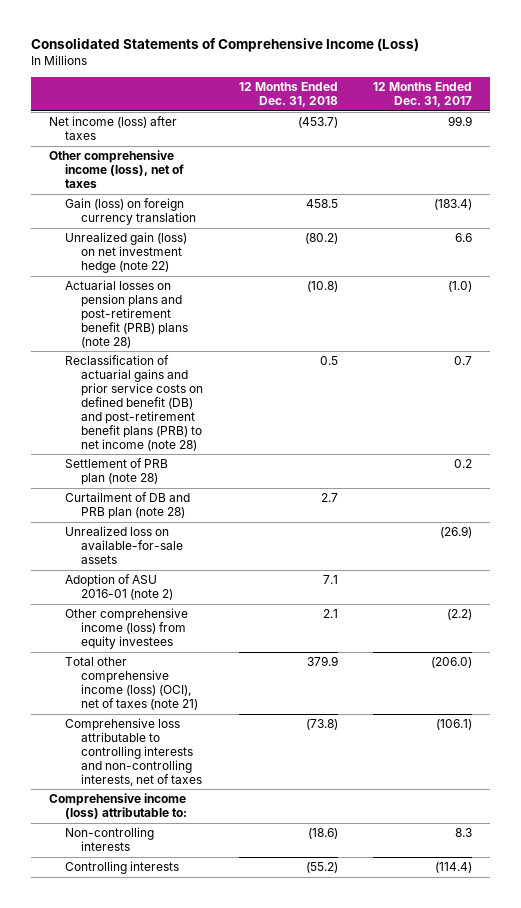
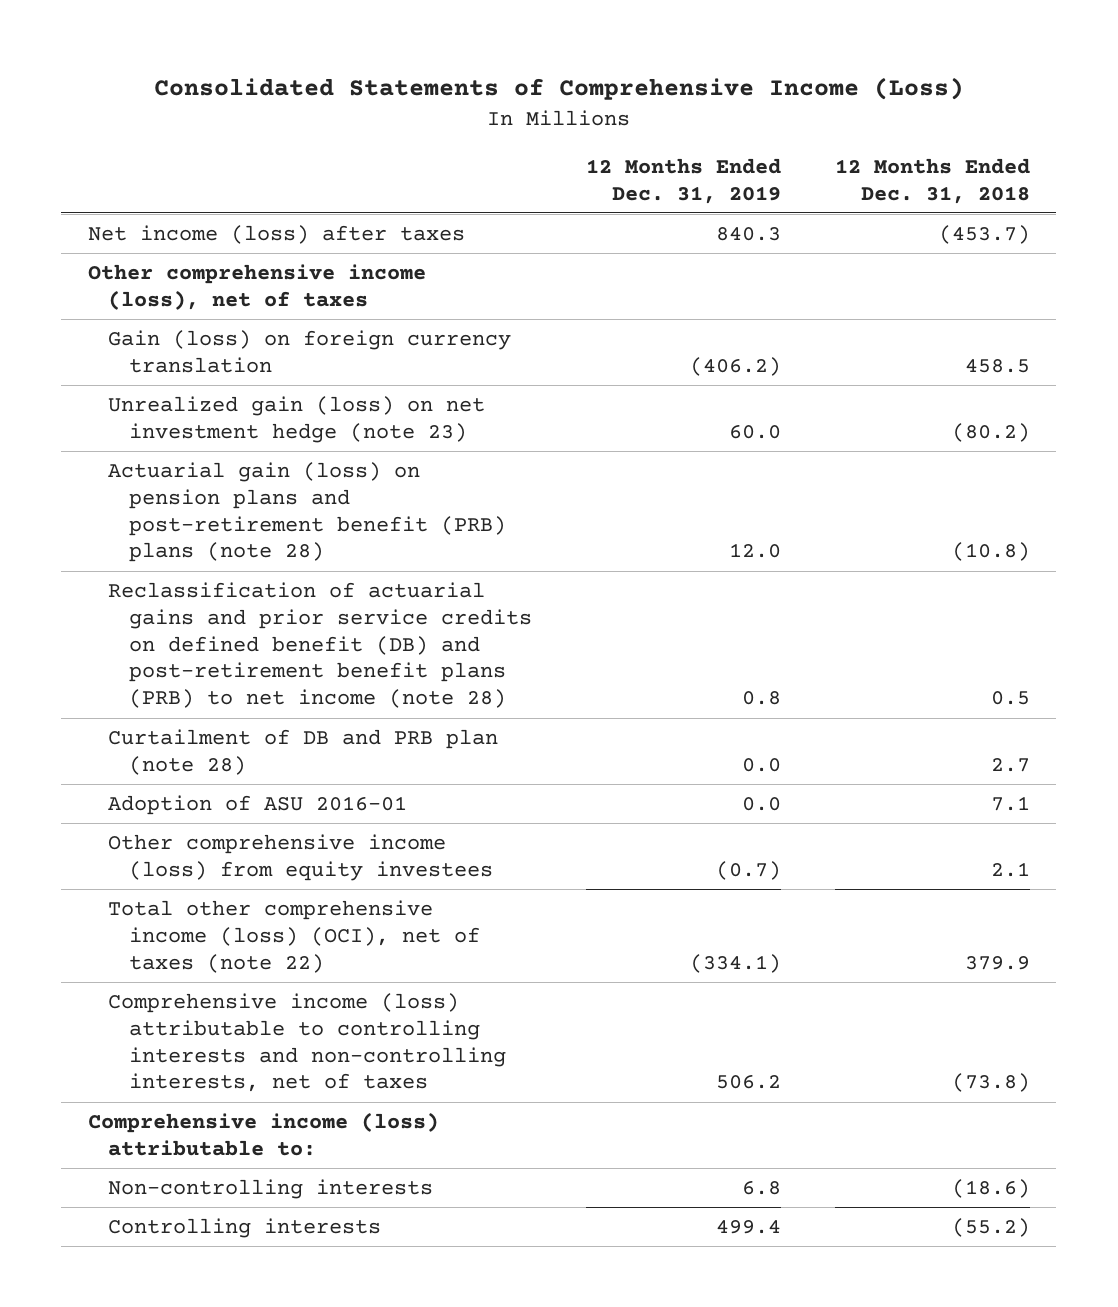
- | 12 Months Ended Dec. 31, 2018 | 12 Months Ended Dec. 31, 2017
+ | 12 Months Ended Dec. 31, 2019 | 12 Months Ended Dec. 31, 2018
- Unrealized gain (loss) on net investment hedge (note 22) | (80.2) | 6.6
- Actuarial losses on pension plans and post-retirement benefit (PRB) plans (note 28) | (10.8) | (1.0)
- Reclassification of actuarial gains and prior service costs on defined benefit (DB) and post-retirement benefit plans (PRB) to net income (note 28) | 0.5 | 0.7
- Settlement of PRB plan (note 28) | | 0.2
+ Unrealized gain (loss) on net investment hedge (note 23) | 60.0 | (80.2)
+ Actuarial gain (loss) on pension plans and post-retirement benefit (PRB) plans (note 28) | 12.0 | (10.8)
+ Reclassification of actuarial gains and prior service credits on defined benefit (DB) and post-retirement benefit plans (PRB) to net income (note 28) | 0.8 | 0.5
- Unrealized loss on available-for-sale assets | | (26.9)
- Adoption of ASU 2016-01 (note 2) | 7.1 |
+ Adoption of ASU 2016-01 | 0.0 | 7.1
- Total other comprehensive income (loss) (OCI), net of taxes (note 21) | 379.9 | (206.0)
- Comprehensive loss attributable to controlling interests and non-controlling interests, net of taxes | (73.8) | (106.1)
+ Total other comprehensive income (loss) (OCI), net of taxes (note 22) | (334.1) | 379.9
+ Comprehensive income (loss) attributable to controlling interests and non-controlling interests, net of taxes | 506.2 | (73.8)

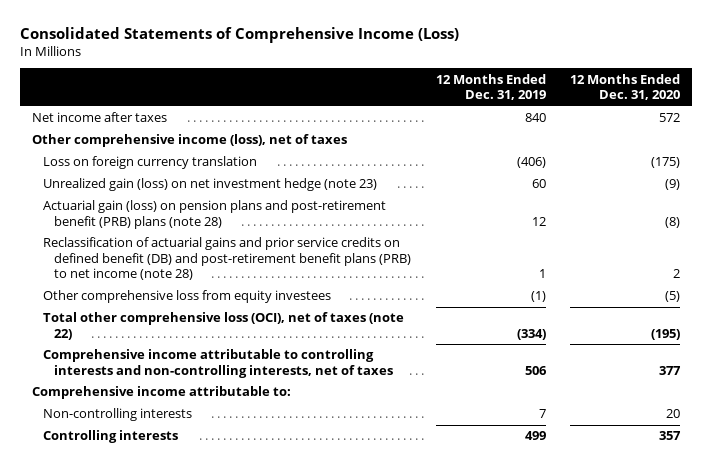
- | 12 Months Ended Dec. 31, 2019 | 12 Months Ended Dec. 31, 2018
+ | 12 Months Ended Dec. 31, 2019 | 12 Months Ended Dec. 31, 2020
- Net income (loss) after taxes | 840.3 | (453.7)
+ Net income after taxes | 840 | 572
- Gain (loss) on foreign currency translation | (406.2) | 458.5
- Unrealized gain (loss) on net investment hedge (note 23) | 60.0 | (80.2)
- Actuarial gain (loss) on pension plans and post-retirement benefit (PRB) plans (note 28) | 12.0 | (10.8)
- Reclassification of actuarial gains and prior service credits on defined benefit (DB) and post-retirement benefit plans (PRB) to net income (note 28) | 0.8 | 0.5
- Curtailment of DB and PRB plan (note 28) | 0.0 | 2.7
- Adoption of ASU 2016-01 | 0.0 | 7.1
- Other comprehensive income (loss) from equity investees | (0.7) | 2.1
- Total other comprehensive income (loss) (OCI), net of taxes (note 22) | (334.1) | 379.9
- Comprehensive income (loss) attributable to controlling interests and non-controlling interests, net of taxes | 506.2 | (73.8)
- Comprehensive income (loss) attributable to:
- Non-controlling interests | 6.8 | (18.6)
- Controlling interests | 499.4 | (55.2)
+ Loss on foreign currency translation | (406) | (175)
+ Unrealized gain (loss) on net investment hedge (note 23) | 60 | (9)
+ Actuarial gain (loss) on pension plans and post-retirement benefit (PRB) plans (note 28) | 12 | (8)
+ Reclassification of actuarial gains and prior service credits on defined benefit (DB) and post-retirement benefit plans (PRB) to net income (note 28) | 1 | 2
+ Other comprehensive loss from equity investees | (1) | (5)
+ Total other comprehensive loss (OCI), net of taxes (note 22) | (334) | (195)
+ Comprehensive income attributable to controlling interests and non-controlling interests, net of taxes | 506 | 377
+ Comprehensive income attributable to:
+ Non-controlling interests | 7 | 20
+ Controlling interests | 499 | 357

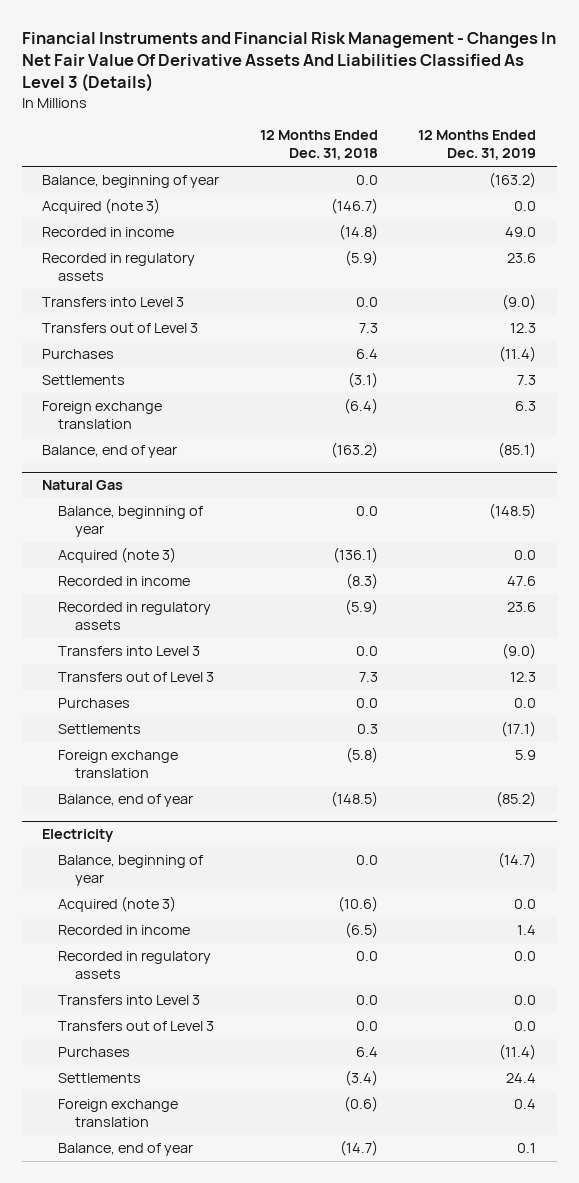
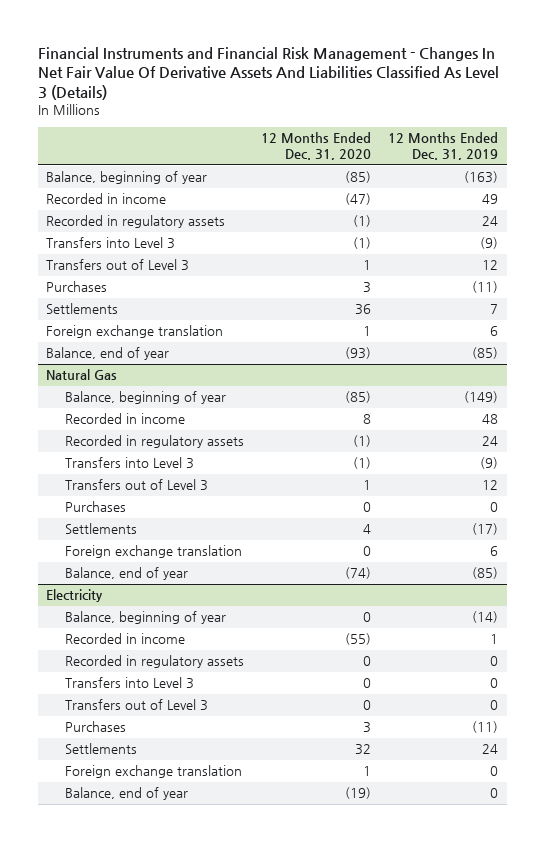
- | 12 Months Ended Dec. 31, 2018 | 12 Months Ended Dec. 31, 2019
+ | 12 Months Ended Dec. 31, 2020 | 12 Months Ended Dec. 31, 2019
- Balance, beginning of year | 0.0 | (163.2)
- Acquired (note 3) | (146.7) | 0.0
- Recorded in income | (14.8) | 49.0
- Recorded in regulatory assets | (5.9) | 23.6
- Transfers into Level 3 | 0.0 | (9.0)
- Transfers out of Level 3 | 7.3 | 12.3
- Purchases | 6.4 | (11.4)
- Settlements | (3.1) | 7.3
- Foreign exchange translation | (6.4) | 6.3
- Balance, end of year | (163.2) | (85.1)
+ Balance, beginning of year | (85) | (163)
+ Recorded in income | (47) | 49
+ Recorded in regulatory assets | (1) | 24
+ Transfers into Level 3 | (1) | (9)
+ Transfers out of Level 3 | 1 | 12
+ Purchases | 3 | (11)
+ Settlements | 36 | 7
+ Foreign exchange translation | 1 | 6
+ Balance, end of year | (93) | (85)
@ Natural Gas
- Balance, beginning of year | 0.0 | (148.5)
- Acquired (note 3) | (136.1) | 0.0
- Recorded in income | (8.3) | 47.6
- Recorded in regulatory assets | (5.9) | 23.6
- Transfers into Level 3 | 0.0 | (9.0)
- Transfers out of Level 3 | 7.3 | 12.3
- Purchases | 0.0 | 0.0
- Settlements | 0.3 | (17.1)
- Foreign exchange translation | (5.8) | 5.9
- Balance, end of year | (148.5) | (85.2)
+ Balance, beginning of year | (85) | (149)
+ Recorded in income | 8 | 48
+ Recorded in regulatory assets | (1) | 24
+ Transfers into Level 3 | (1) | (9)
+ Transfers out of Level 3 | 1 | 12
+ Purchases | 0 | 0
+ Settlements | 4 | (17)
+ Foreign exchange translation | 0 | 6
+ Balance, end of year | (74) | (85)
@ Electricity
- Balance, beginning of year | 0.0 | (14.7)
- Acquired (note 3) | (10.6) | 0.0
- Recorded in income | (6.5) | 1.4
- Recorded in regulatory assets | 0.0 | 0.0
- Transfers into Level 3 | 0.0 | 0.0
- Transfers out of Level 3 | 0.0 | 0.0
- Purchases | 6.4 | (11.4)
- Settlements | (3.4) | 24.4
- Foreign exchange translation | (0.6) | 0.4
- Balance, end of year | (14.7) | 0.1
+ Balance, beginning of year | 0 | (14)
+ Recorded in income | (55) | 1
+ Recorded in regulatory assets | 0 | 0
+ Transfers into Level 3 | 0 | 0
+ Transfers out of Level 3 | 0 | 0
+ Purchases | 3 | (11)
+ Settlements | 32 | 24
+ Foreign exchange translation | 1 | 0
+ Balance, end of year | (19) | 0

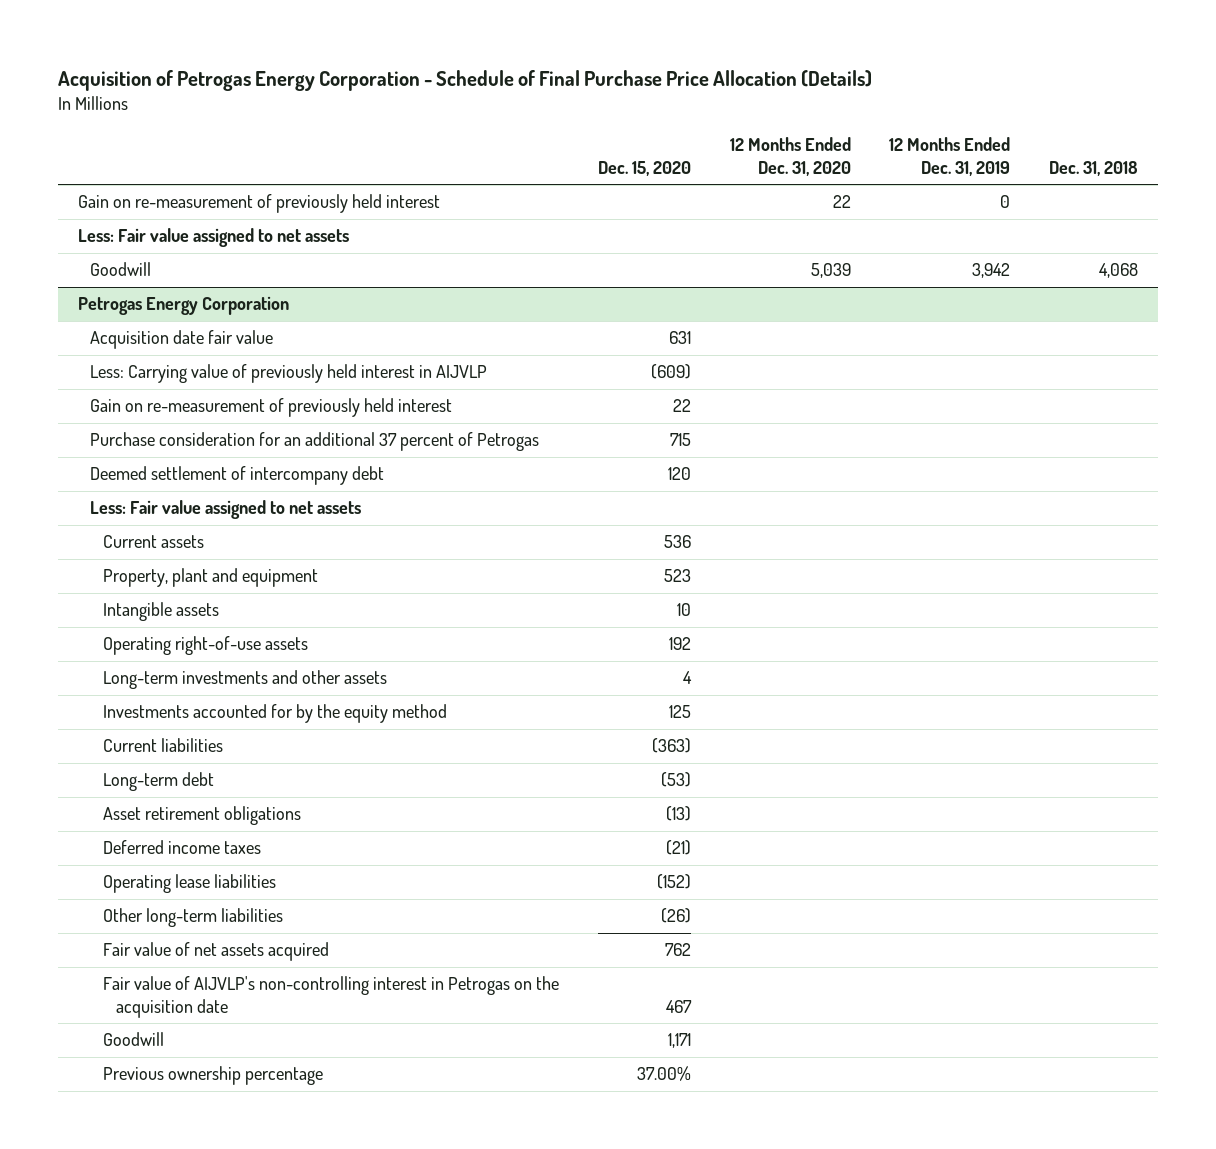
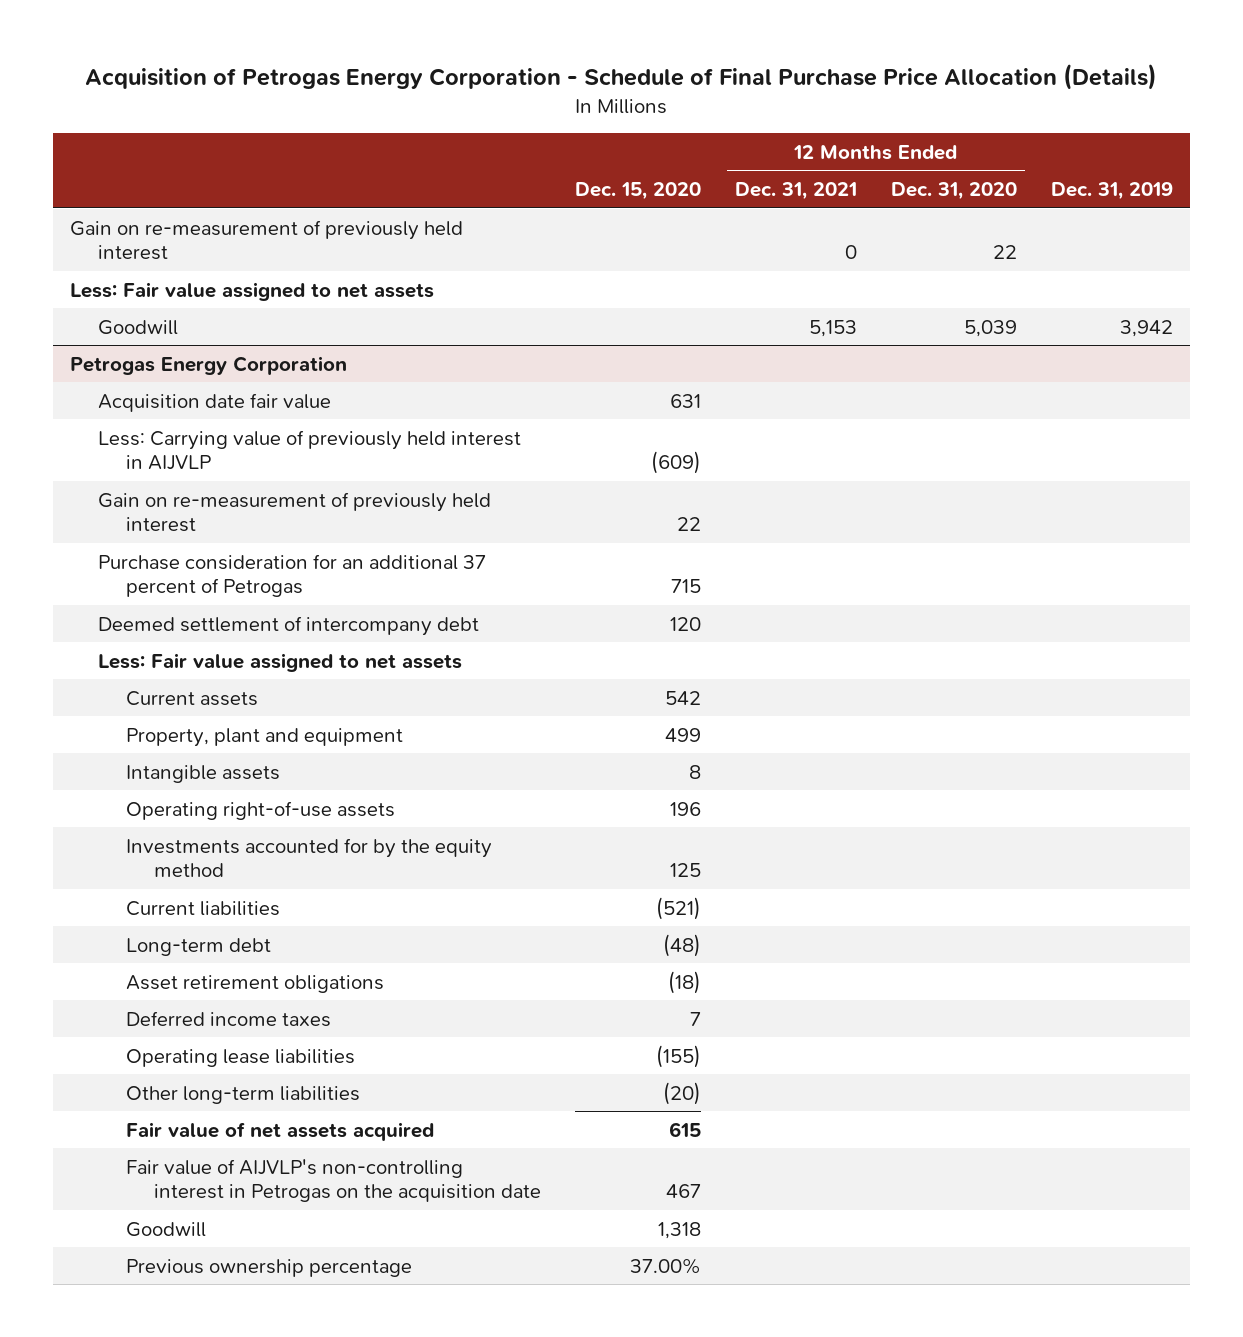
- | Dec. 15, 2020 | 12 Months Ended Dec. 31, 2020 | 12 Months Ended Dec. 31, 2019 | Dec. 31, 2018
+ | Dec. 15, 2020 | 12 Months Ended Dec. 31, 2021 | 12 Months Ended Dec. 31, 2020 | Dec. 31, 2019
@ Petrogas Energy Corporation
- Current assets | 536 | | |
- Property, plant and equipment | 523 | | |
- Intangible assets | 10 | | |
- Operating right-of-use assets | 192 | | |
- Long-term investments and other assets | 4 | | |
+ Current assets | 542 | | |
+ Property, plant and equipment | 499 | | |
+ Intangible assets | 8 | | |
+ Operating right-of-use assets | 196 | | |
- Current liabilities | (363) | | |
- Long-term debt | (53) | | |
- Asset retirement obligations | (13) | | |
- Deferred income taxes | (21) | | |
- Operating lease liabilities | (152) | | |
- Other long-term liabilities | (26) | | |
- Fair value of net assets acquired | 762 | | |
+ Current liabilities | (521) | | |
+ Long-term debt | (48) | | |
+ Asset retirement obligations | (18) | | |
+ Deferred income taxes | 7 | | |
+ Operating lease liabilities | (155) | | |
+ Other long-term liabilities | (20) | | |
+ Fair value of net assets acquired | 615 | | |
- Goodwill | 1,171 | | |
+ Goodwill | 1,318 | | |

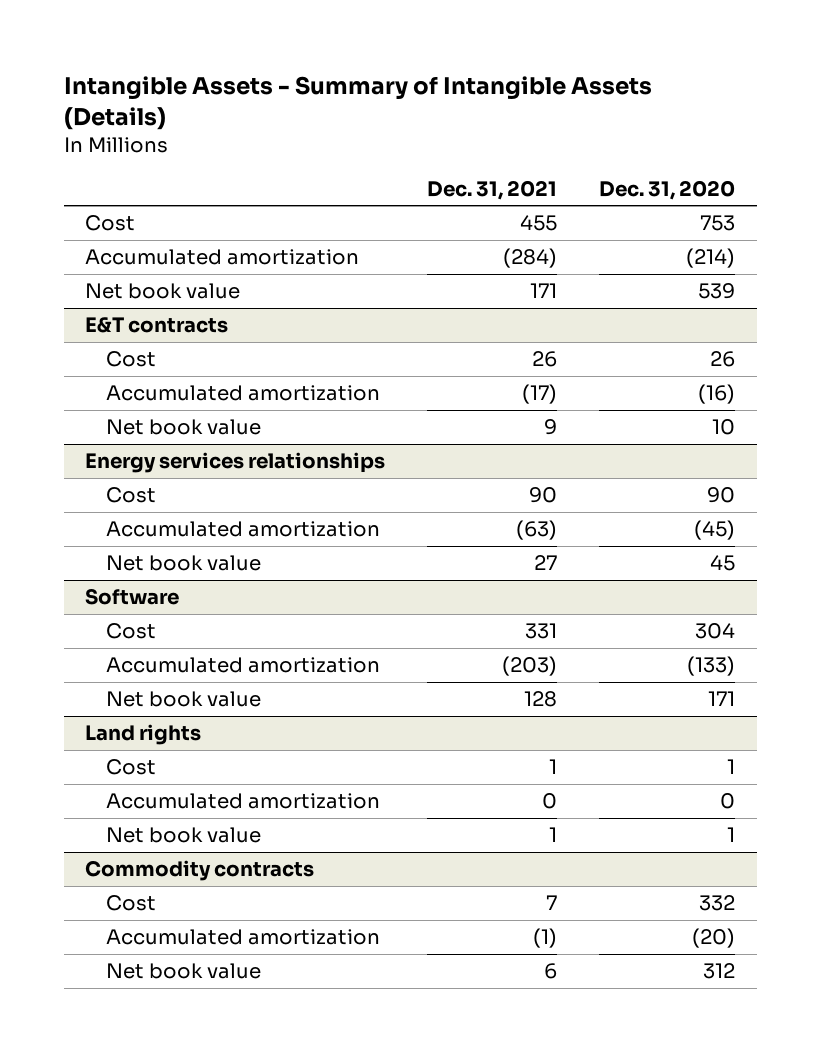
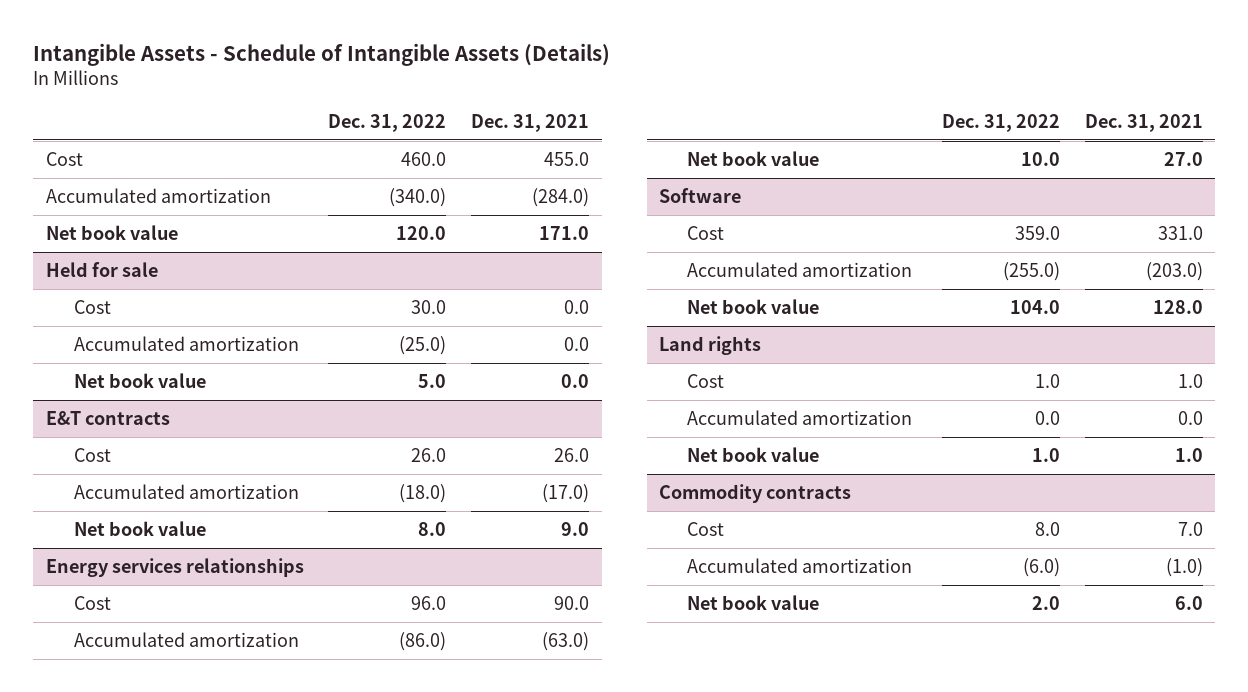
- Intangible Assets - Summary of Intangible Assets (Details)
+ Intangible Assets - Schedule of Intangible Assets (Details)
- | Dec. 31, 2021 | Dec. 31, 2020
+ | Dec. 31, 2022 | Dec. 31, 2021
- Cost | 455 | 753
- Accumulated amortization | (284) | (214)
- Net book value | 171 | 539
+ Cost | 460.0 | 455.0
+ Accumulated amortization | (340.0) | (284.0)
+ Net book value | 120.0 | 171.0
+ Held for sale
+ Cost | 30.0 | 0.0
+ Accumulated amortization | (25.0) | 0.0
+ Net book value | 5.0 | 0.0
@ E&T contracts
- Cost | 26 | 26
- Accumulated amortization | (17) | (16)
- Net book value | 9 | 10
+ Cost | 26.0 | 26.0
+ Accumulated amortization | (18.0) | (17.0)
+ Net book value | 8.0 | 9.0
@ Energy services relationships
- Cost | 90 | 90
- Accumulated amortization | (63) | (45)
- Net book value | 27 | 45
+ Cost | 96.0 | 90.0
+ Accumulated amortization | (86.0) | (63.0)
+ Net book value | 10.0 | 27.0
@ Software
- Cost | 331 | 304
- Accumulated amortization | (203) | (133)
- Net book value | 128 | 171
+ Cost | 359.0 | 331.0
+ Accumulated amortization | (255.0) | (203.0)
+ Net book value | 104.0 | 128.0
@ Land rights
- Cost | 1 | 1
- Accumulated amortization | 0 | 0
- Net book value | 1 | 1
+ Cost | 1.0 | 1.0
+ Accumulated amortization | 0.0 | 0.0
+ Net book value | 1.0 | 1.0
@ Commodity contracts
- Cost | 7 | 332
- Accumulated amortization | (1) | (20)
- Net book value | 6 | 312
+ Cost | 8.0 | 7.0
+ Accumulated amortization | (6.0) | (1.0)
+ Net book value | 2.0 | 6.0

